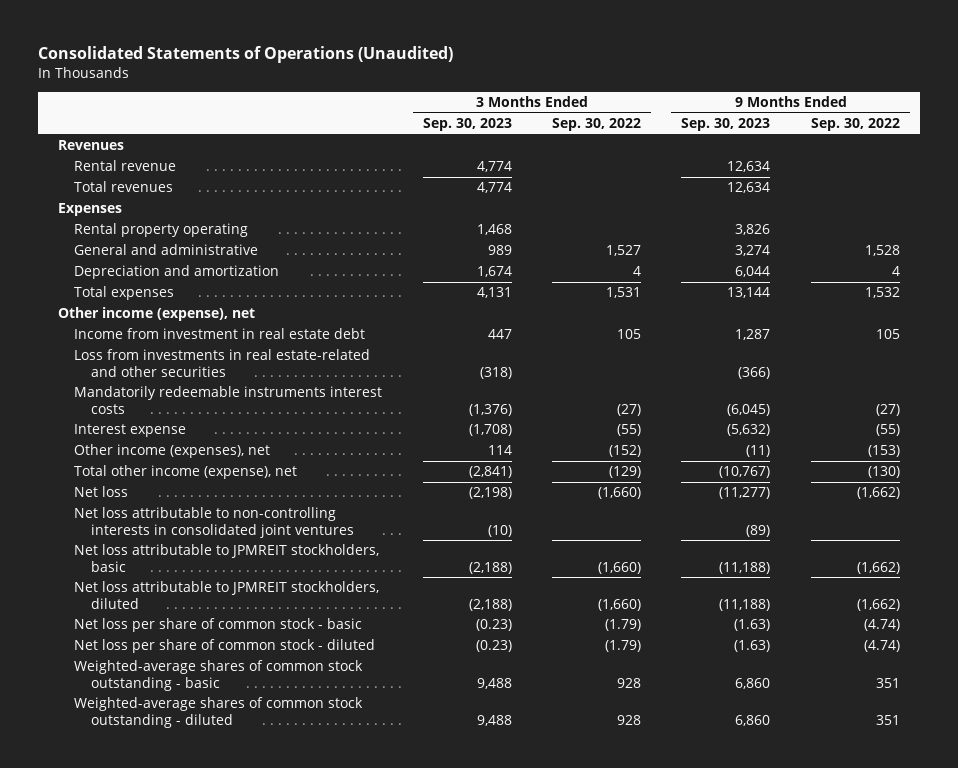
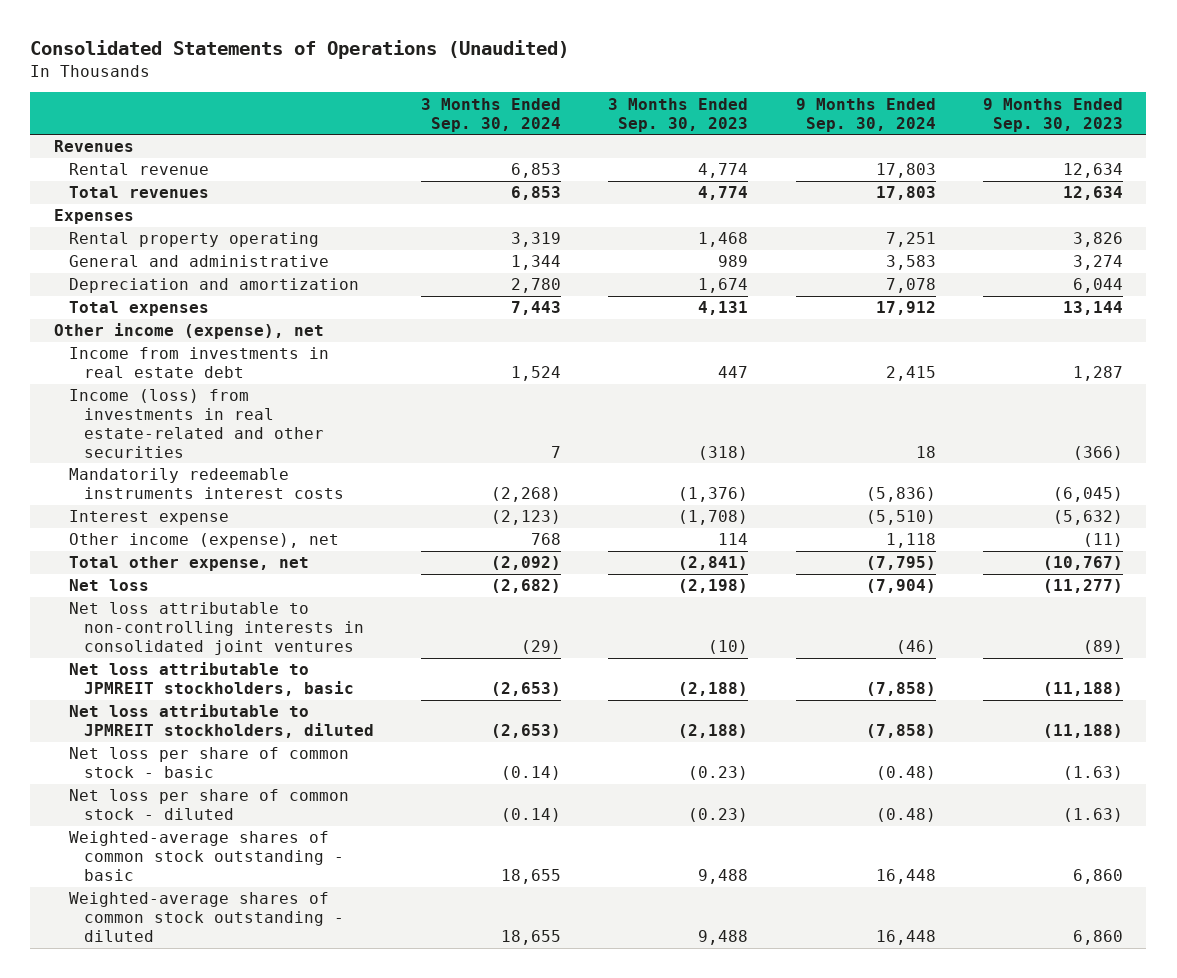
- | 3 Months Ended Sep. 30, 2023 | 3 Months Ended Sep. 30, 2022 | 9 Months Ended Sep. 30, 2023 | 9 Months Ended Sep. 30, 2022
+ | 3 Months Ended Sep. 30, 2024 | 3 Months Ended Sep. 30, 2023 | 9 Months Ended Sep. 30, 2024 | 9 Months Ended Sep. 30, 2023
- Income from investment in real estate debt | 447 | 105 | 1,287 | 105
- Loss from investments in real estate-related and other securities | (318) | | (366) |
+ Income from investments in real estate debt | 1,524 | 447 | 2,415 | 1,287
+ Income (loss) from investments in real estate-related and other securities | 7 | (318) | 18 | (366)
- Other income (expenses), net | 114 | (152) | (11) | (153)
- Total other income (expense), net | (2,841) | (129) | (10,767) | (130)
+ Other income (expense), net | 768 | 114 | 1,118 | (11)
+ Total other expense, net | (2,092) | (2,841) | (7,795) | (10,767)

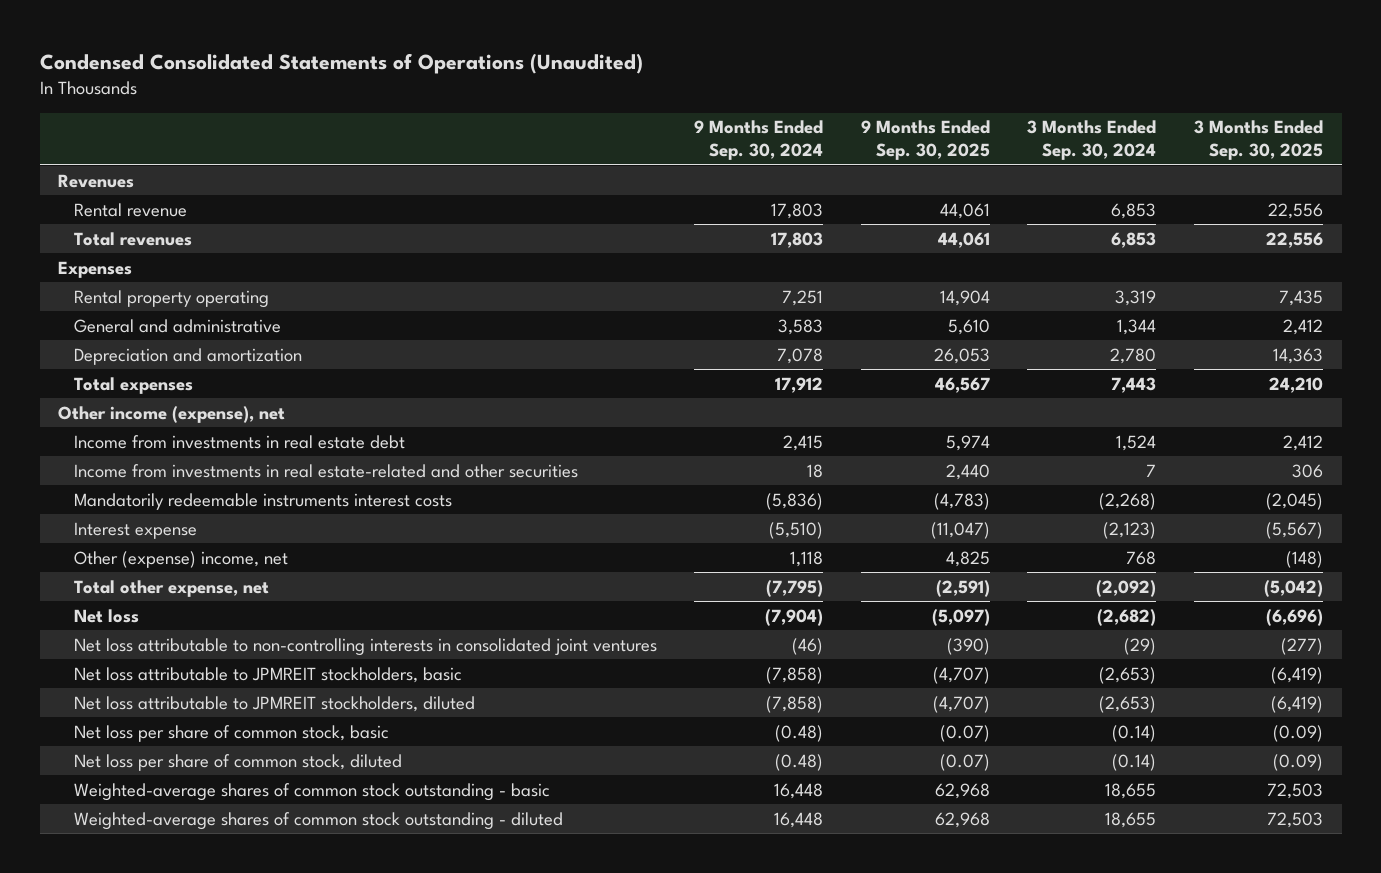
- Consolidated Statements of Operations (Unaudited)
+ Condensed Consolidated Statements of Operations (Unaudited)
- | 3 Months Ended Sep. 30, 2024 | 3 Months Ended Sep. 30, 2023 | 9 Months Ended Sep. 30, 2024 | 9 Months Ended Sep. 30, 2023
+ | 9 Months Ended Sep. 30, 2024 | 9 Months Ended Sep. 30, 2025 | 3 Months Ended Sep. 30, 2024 | 3 Months Ended Sep. 30, 2025
- Income (loss) from investments in real estate-related and other securities | 7 | (318) | 18 | (366)
+ Income from investments in real estate-related and other securities | 18 | 2,440 | 7 | 306
- Other income (expense), net | 768 | 114 | 1,118 | (11)
+ Other (expense) income, net | 1,118 | 4,825 | 768 | (148)
- Net loss per share of common stock - basic | (0.14) | (0.23) | (0.48) | (1.63)
- Net loss per share of common stock - diluted | (0.14) | (0.23) | (0.48) | (1.63)
+ Net loss per share of common stock, basic | (0.48) | (0.07) | (0.14) | (0.09)
+ Net loss per share of common stock, diluted | (0.48) | (0.07) | (0.14) | (0.09)

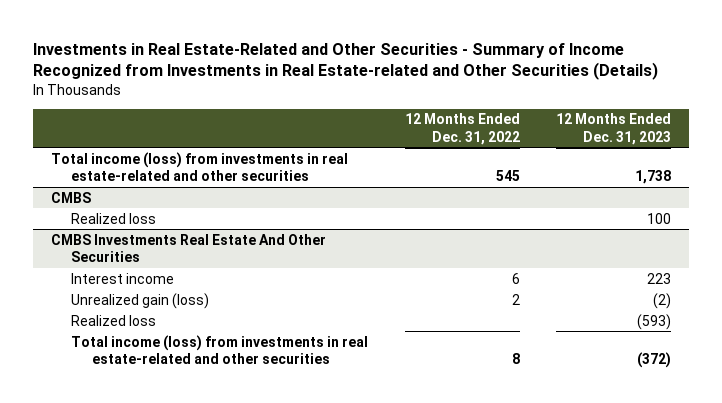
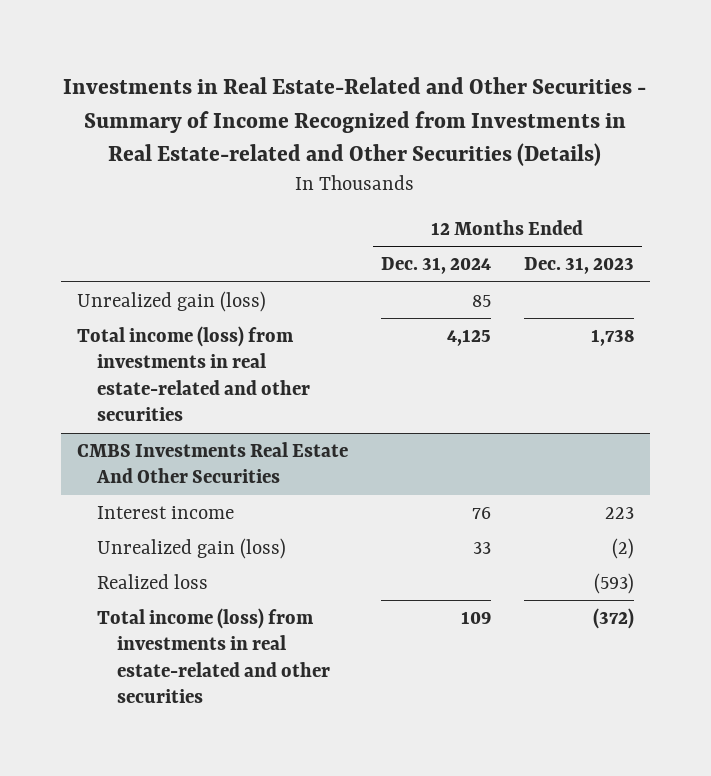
- | 12 Months Ended Dec. 31, 2022 | 12 Months Ended Dec. 31, 2023
+ | 12 Months Ended Dec. 31, 2024 | 12 Months Ended Dec. 31, 2023
+ Unrealized gain (loss) | 85 |
- CMBS
- Realized loss | | 100

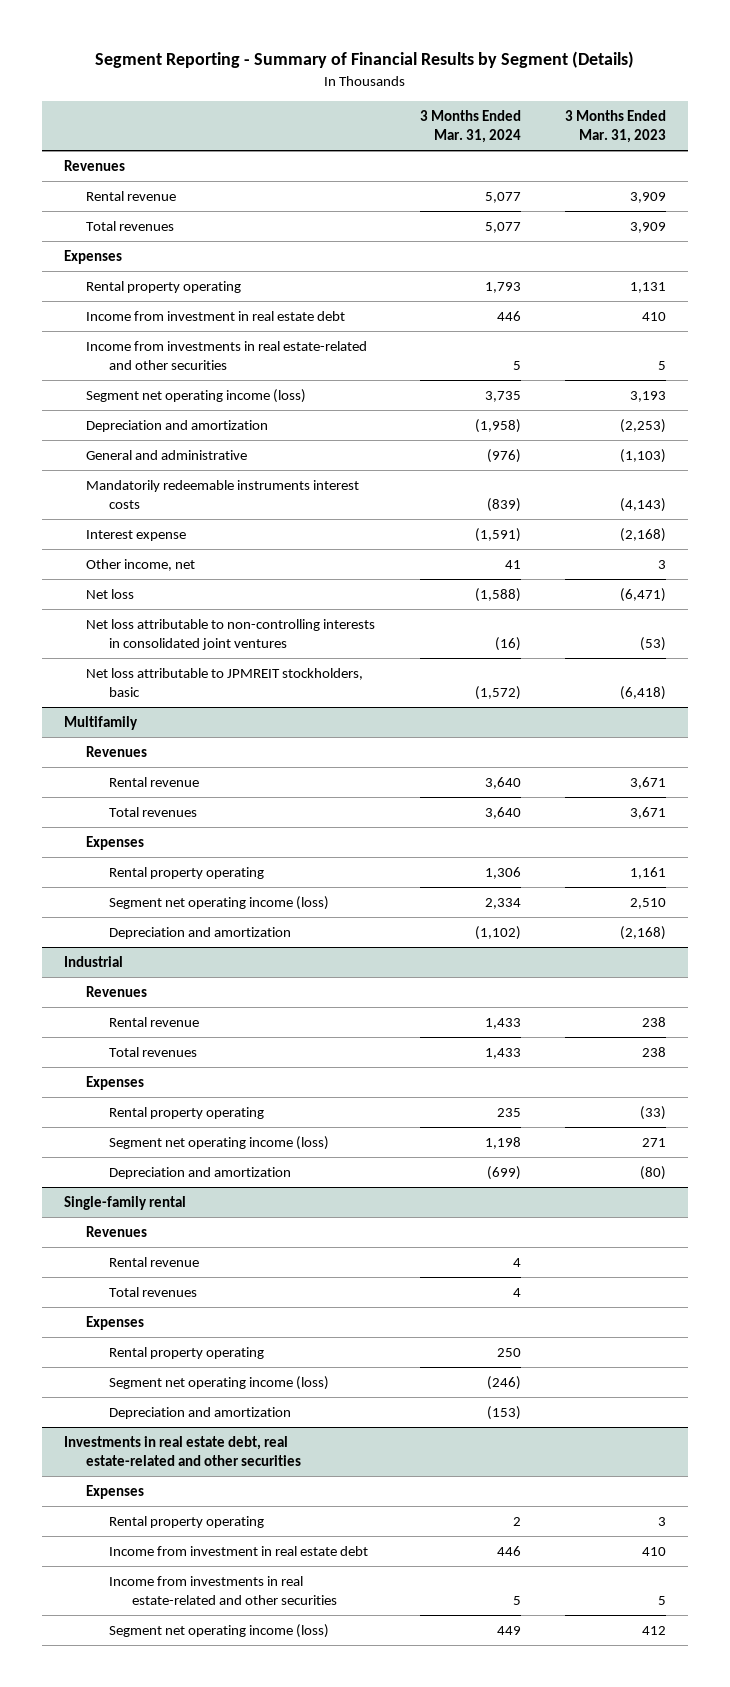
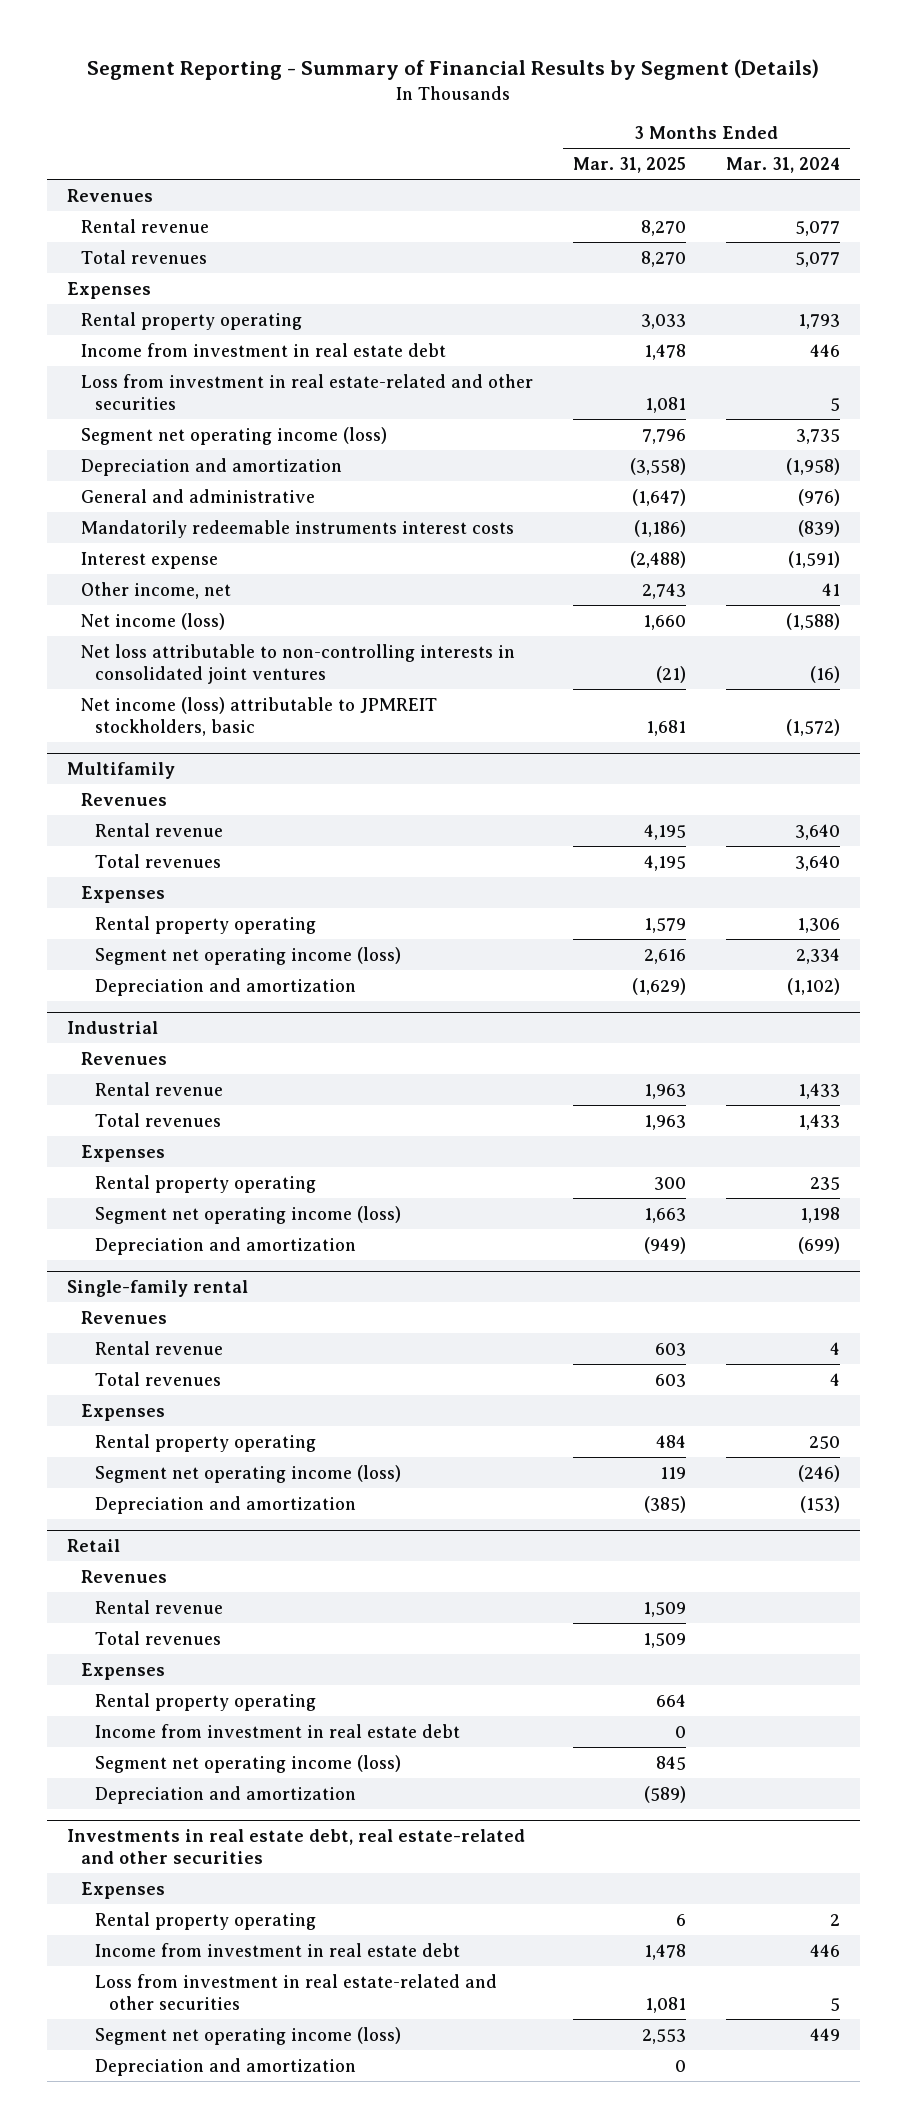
- | 3 Months Ended Mar. 31, 2024 | 3 Months Ended Mar. 31, 2023
+ | 3 Months Ended Mar. 31, 2025 | 3 Months Ended Mar. 31, 2024
- Income from investments in real estate-related and other securities | 5 | 5
+ Loss from investment in real estate-related and other securities | 1,081 | 5
- Net loss | (1,588) | (6,471)
+ Net income (loss) | 1,660 | (1,588)
- Net loss attributable to JPMREIT stockholders, basic | (1,572) | (6,418)
+ Net income (loss) attributable to JPMREIT stockholders, basic | 1,681 | (1,572)
+ Retail
+ Revenues
+ Rental revenue | 1,509 |
+ Total revenues | 1,509 |
+ Expenses
+ Rental property operating | 664 |
+ Income from investment in real estate debt | 0 |
+ Segment net operating income (loss) | 845 |
+ Depreciation and amortization | (589) |
@ Investments in real estate debt, real estate-related and other securities
- Income from investments in real estate-related and other securities | 5 | 5
+ Loss from investment in real estate-related and other securities | 1,081 | 5
+ Depreciation and amortization | 0 |

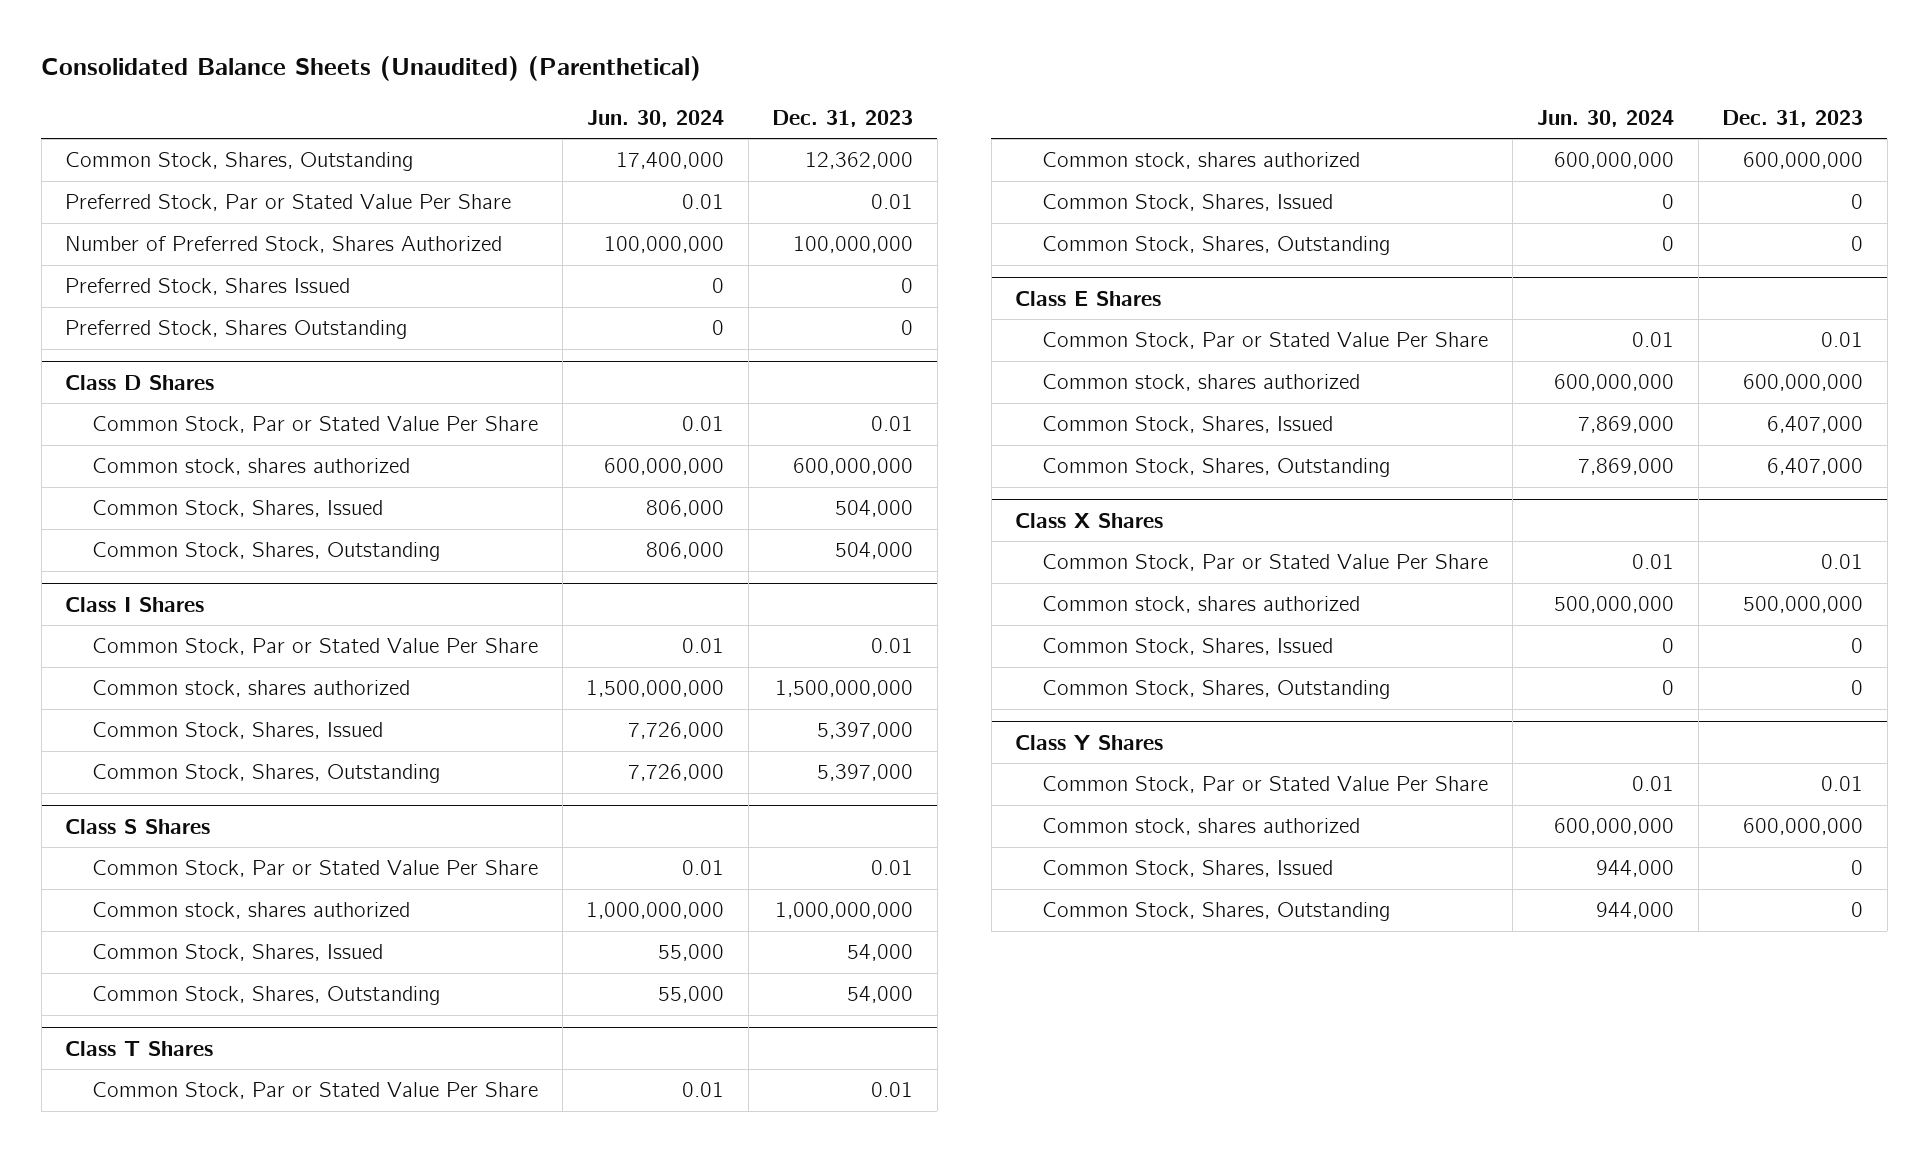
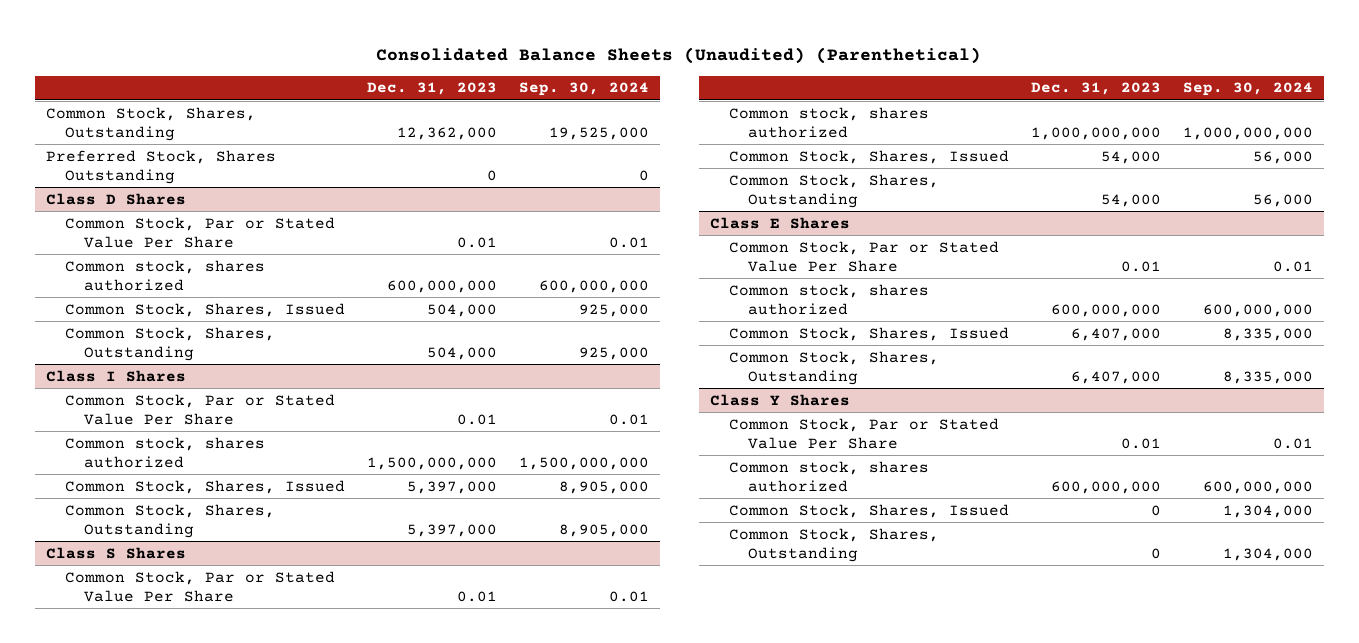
- | Jun. 30, 2024 | Dec. 31, 2023
+ | Dec. 31, 2023 | Sep. 30, 2024
- Preferred Stock, Par or Stated Value Per Share | 0.01 | 0.01
- Number of Preferred Stock, Shares Authorized | 100,000,000 | 100,000,000
- Preferred Stock, Shares Issued | 0 | 0
- Class T Shares
- Common Stock, Par or Stated Value Per Share | 0.01 | 0.01
- Common stock, shares authorized | 600,000,000 | 600,000,000
- Common Stock, Shares, Issued | 0 | 0
- Common Stock, Shares, Outstanding | 0 | 0
- Class X Shares
- Common Stock, Par or Stated Value Per Share | 0.01 | 0.01
- Common stock, shares authorized | 500,000,000 | 500,000,000
- Common Stock, Shares, Issued | 0 | 0
- Common Stock, Shares, Outstanding | 0 | 0

